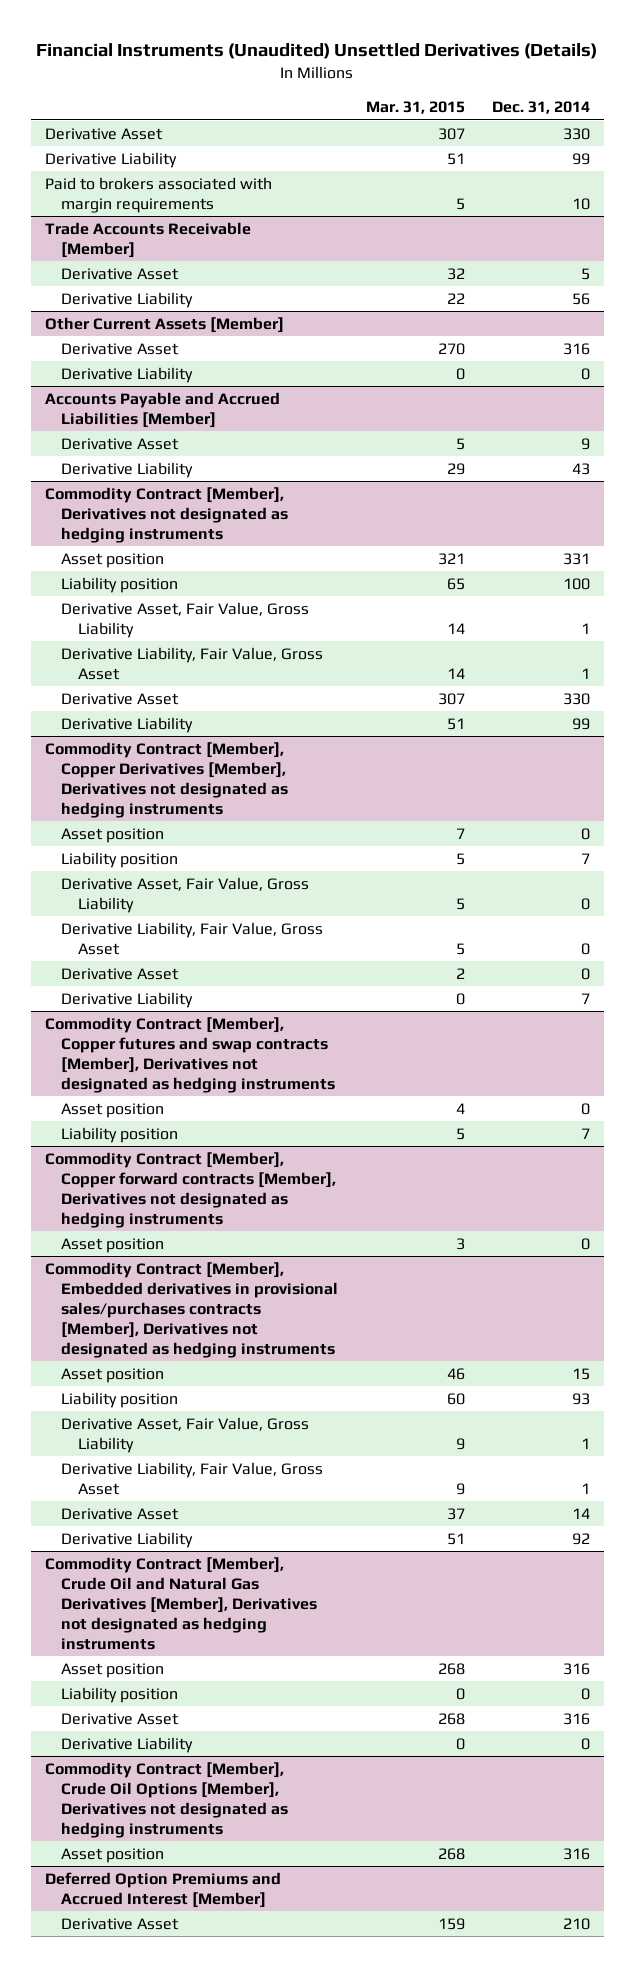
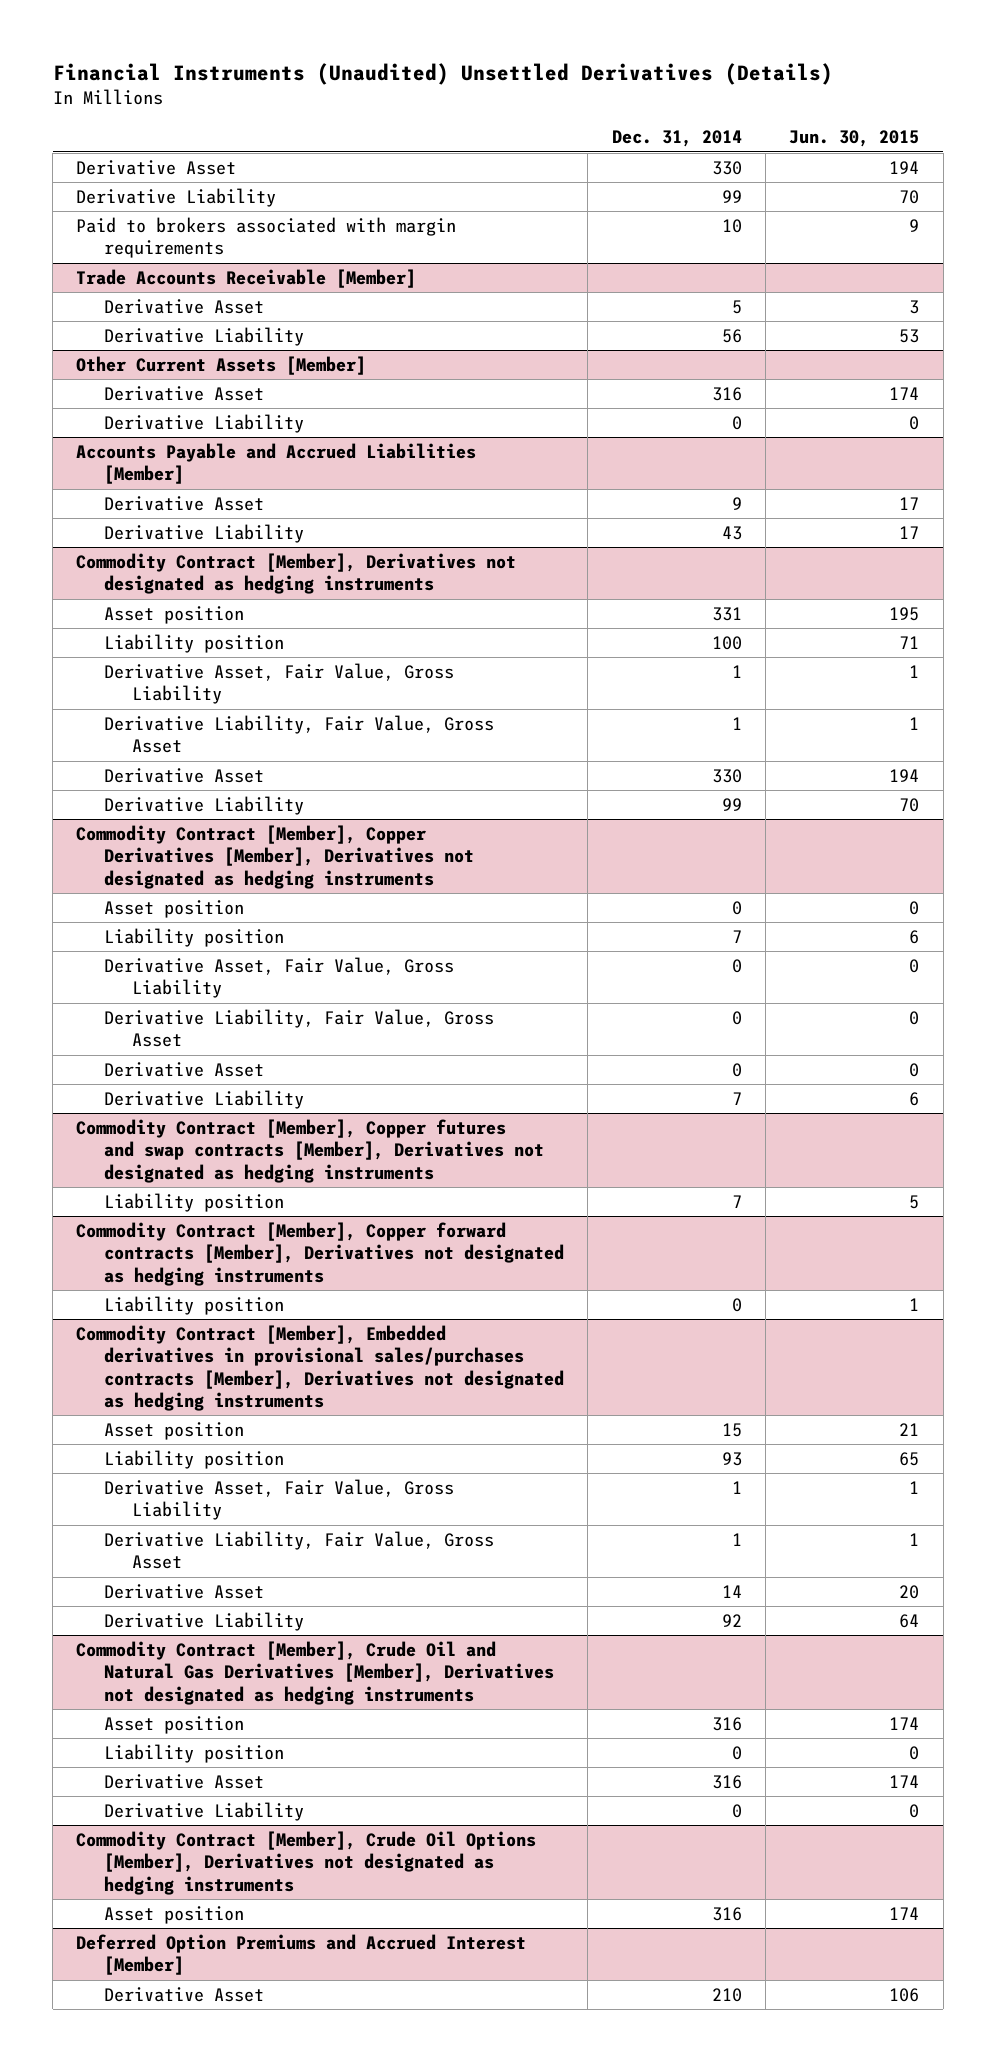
- | Mar. 31, 2015 | Dec. 31, 2014
+ | Dec. 31, 2014 | Jun. 30, 2015
@ Commodity Contract [Member], Copper futures and swap contracts [Member], Derivatives not designated as hedging instruments
- Asset position | 4 | 0
@ Commodity Contract [Member], Copper forward contracts [Member], Derivatives not designated as hedging instruments
- Asset position | 3 | 0
+ Liability position | 0 | 1

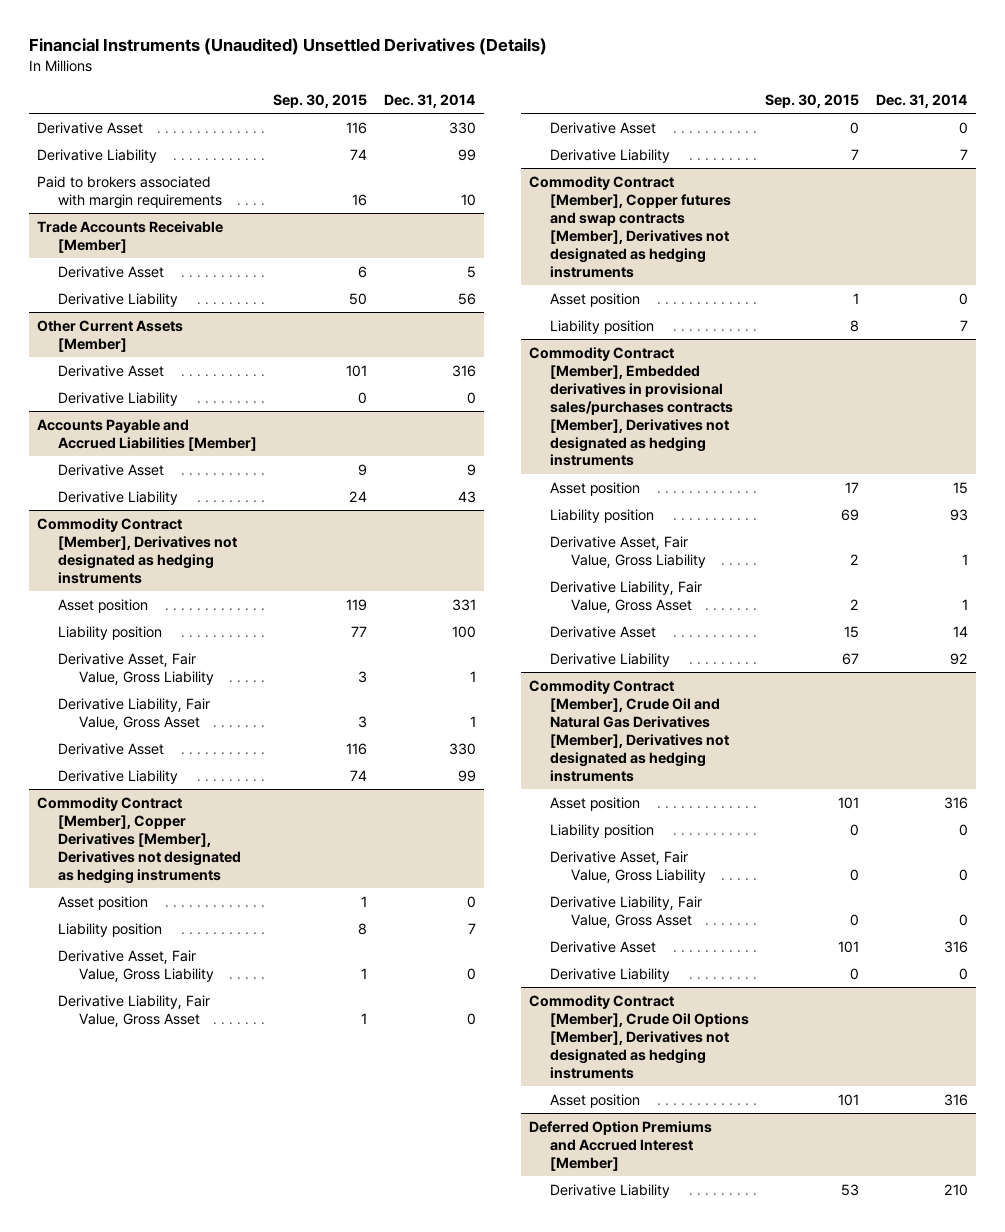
- | Dec. 31, 2014 | Jun. 30, 2015
+ | Sep. 30, 2015 | Dec. 31, 2014
@ Commodity Contract [Member], Copper futures and swap contracts [Member], Derivatives not designated as hedging instruments
+ Asset position | 1 | 0
- Commodity Contract [Member], Copper forward contracts [Member], Derivatives not designated as hedging instruments
- Liability position | 0 | 1
@ Commodity Contract [Member], Crude Oil and Natural Gas Derivatives [Member], Derivatives not designated as hedging instruments
+ Derivative Asset, Fair Value, Gross Liability | 0 | 0
+ Derivative Liability, Fair Value, Gross Asset | 0 | 0
@ Deferred Option Premiums and Accrued Interest [Member]
- Derivative Asset | 210 | 106
+ Derivative Liability | 53 | 210

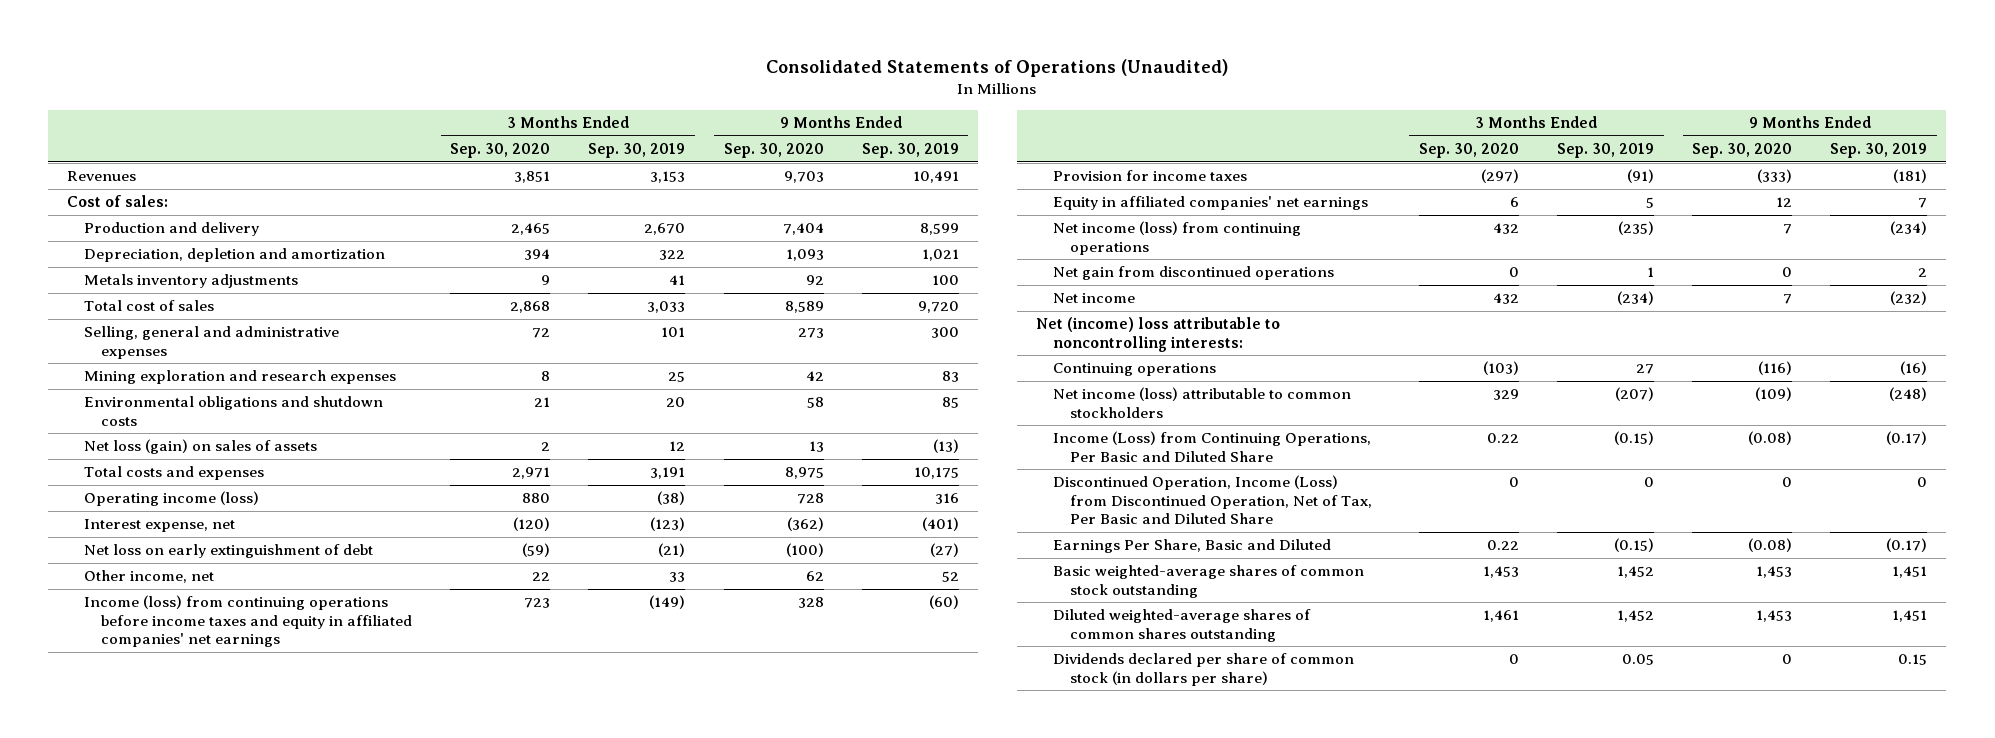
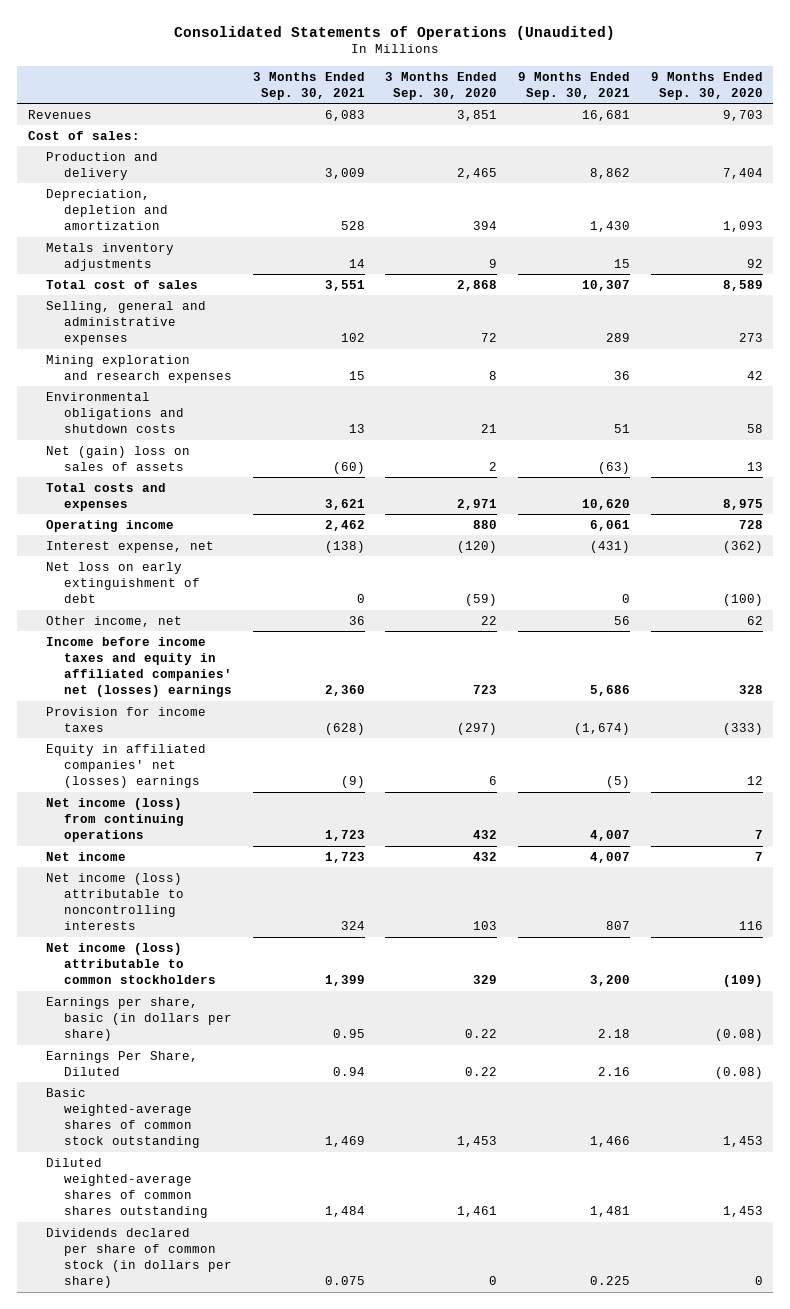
- | 3 Months Ended Sep. 30, 2020 | 3 Months Ended Sep. 30, 2019 | 9 Months Ended Sep. 30, 2020 | 9 Months Ended Sep. 30, 2019
+ | 3 Months Ended Sep. 30, 2021 | 3 Months Ended Sep. 30, 2020 | 9 Months Ended Sep. 30, 2021 | 9 Months Ended Sep. 30, 2020
- Net loss (gain) on sales of assets | 2 | 12 | 13 | (13)
+ Net (gain) loss on sales of assets | (60) | 2 | (63) | 13
- Operating income (loss) | 880 | (38) | 728 | 316
+ Operating income | 2,462 | 880 | 6,061 | 728
- Income (loss) from continuing operations before income taxes and equity in affiliated companies' net earnings | 723 | (149) | 328 | (60)
+ Income before income taxes and equity in affiliated companies' net (losses) earnings | 2,360 | 723 | 5,686 | 328
- Equity in affiliated companies' net earnings | 6 | 5 | 12 | 7
+ Equity in affiliated companies' net (losses) earnings | (9) | 6 | (5) | 12
- Net gain from discontinued operations | 0 | 1 | 0 | 2
- Net (income) loss attributable to noncontrolling interests:
- Continuing operations | (103) | 27 | (116) | (16)
+ Net income (loss) attributable to noncontrolling interests | 324 | 103 | 807 | 116
- Income (Loss) from Continuing Operations, Per Basic and Diluted Share | 0.22 | (0.15) | (0.08) | (0.17)
- Discontinued Operation, Income (Loss) from Discontinued Operation, Net of Tax, Per Basic and Diluted Share | 0 | 0 | 0 | 0
- Earnings Per Share, Basic and Diluted | 0.22 | (0.15) | (0.08) | (0.17)
+ Earnings per share, basic (in dollars per share) | 0.95 | 0.22 | 2.18 | (0.08)
+ Earnings Per Share, Diluted | 0.94 | 0.22 | 2.16 | (0.08)

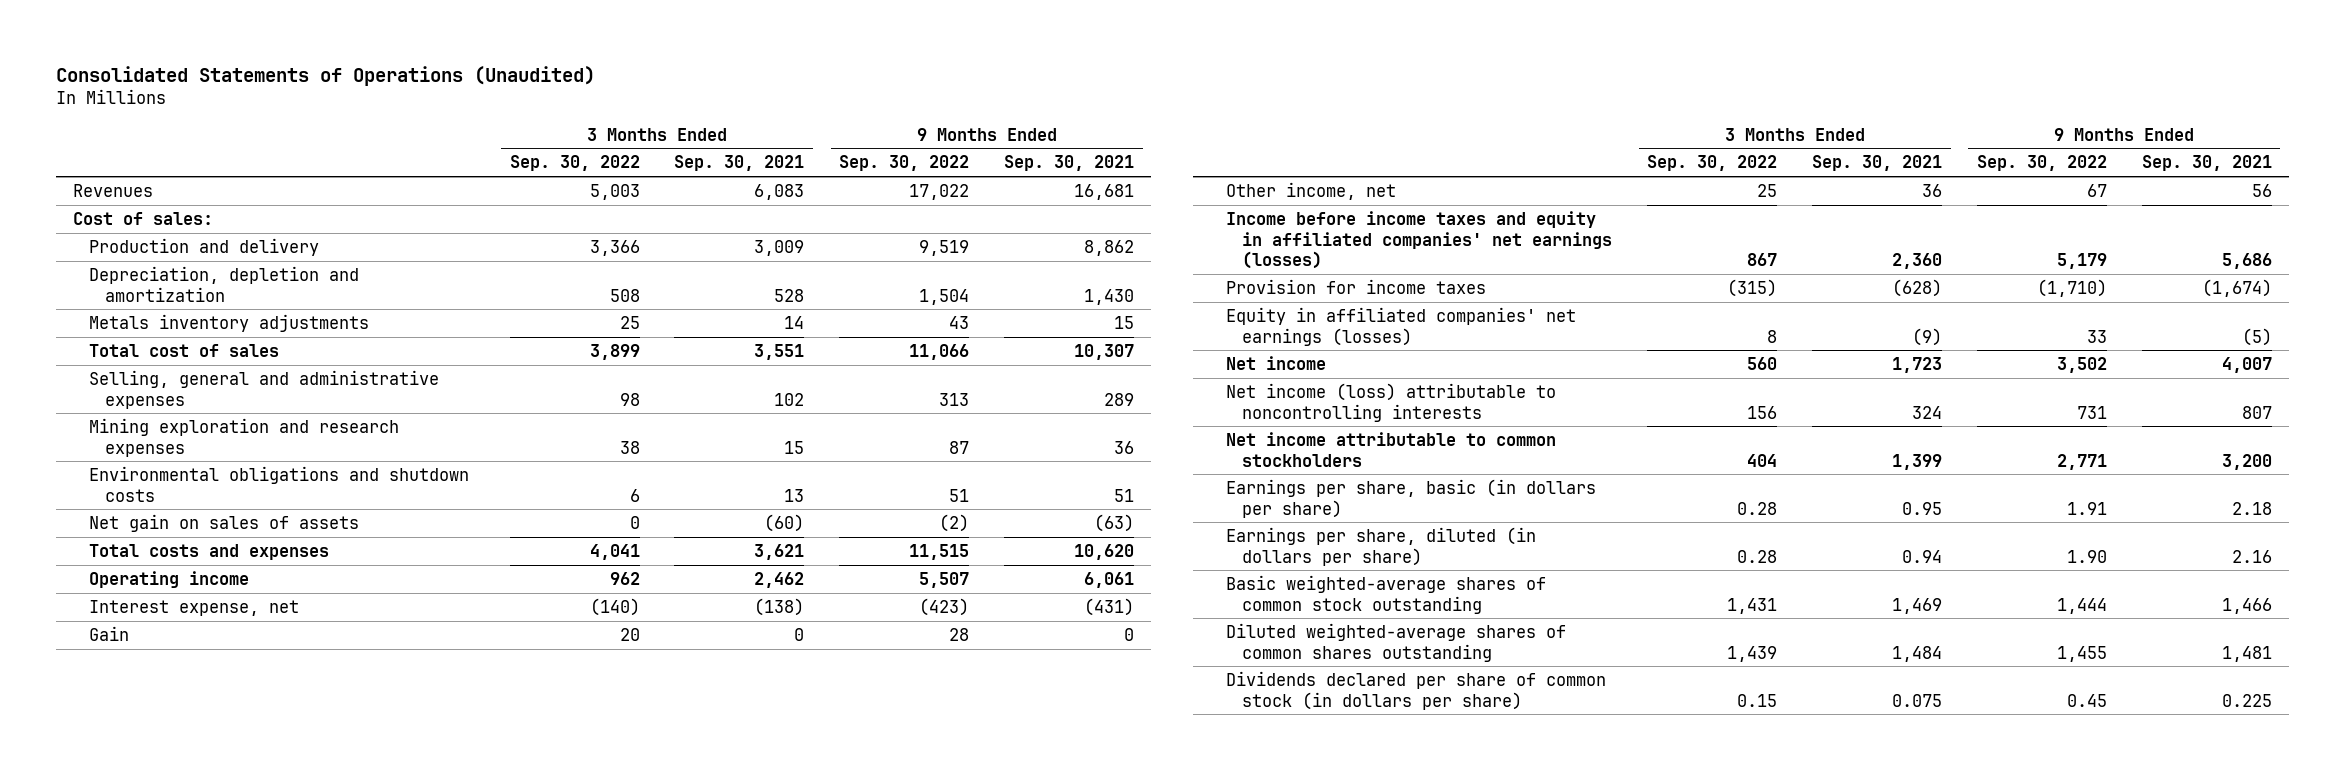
- | 3 Months Ended Sep. 30, 2021 | 3 Months Ended Sep. 30, 2020 | 9 Months Ended Sep. 30, 2021 | 9 Months Ended Sep. 30, 2020
+ | 3 Months Ended Sep. 30, 2022 | 3 Months Ended Sep. 30, 2021 | 9 Months Ended Sep. 30, 2022 | 9 Months Ended Sep. 30, 2021
- Net (gain) loss on sales of assets | (60) | 2 | (63) | 13
+ Net gain on sales of assets | 0 | (60) | (2) | (63)
- Net loss on early extinguishment of debt | 0 | (59) | 0 | (100)
+ Gain | 20 | 0 | 28 | 0
- Income before income taxes and equity in affiliated companies' net (losses) earnings | 2,360 | 723 | 5,686 | 328
+ Income before income taxes and equity in affiliated companies' net earnings (losses) | 867 | 2,360 | 5,179 | 5,686
- Equity in affiliated companies' net (losses) earnings | (9) | 6 | (5) | 12
- Net income (loss) from continuing operations | 1,723 | 432 | 4,007 | 7
+ Equity in affiliated companies' net earnings (losses) | 8 | (9) | 33 | (5)
- Net income (loss) attributable to common stockholders | 1,399 | 329 | 3,200 | (109)
+ Net income attributable to common stockholders | 404 | 1,399 | 2,771 | 3,200
- Earnings Per Share, Diluted | 0.94 | 0.22 | 2.16 | (0.08)
+ Earnings per share, diluted (in dollars per share) | 0.28 | 0.94 | 1.90 | 2.16

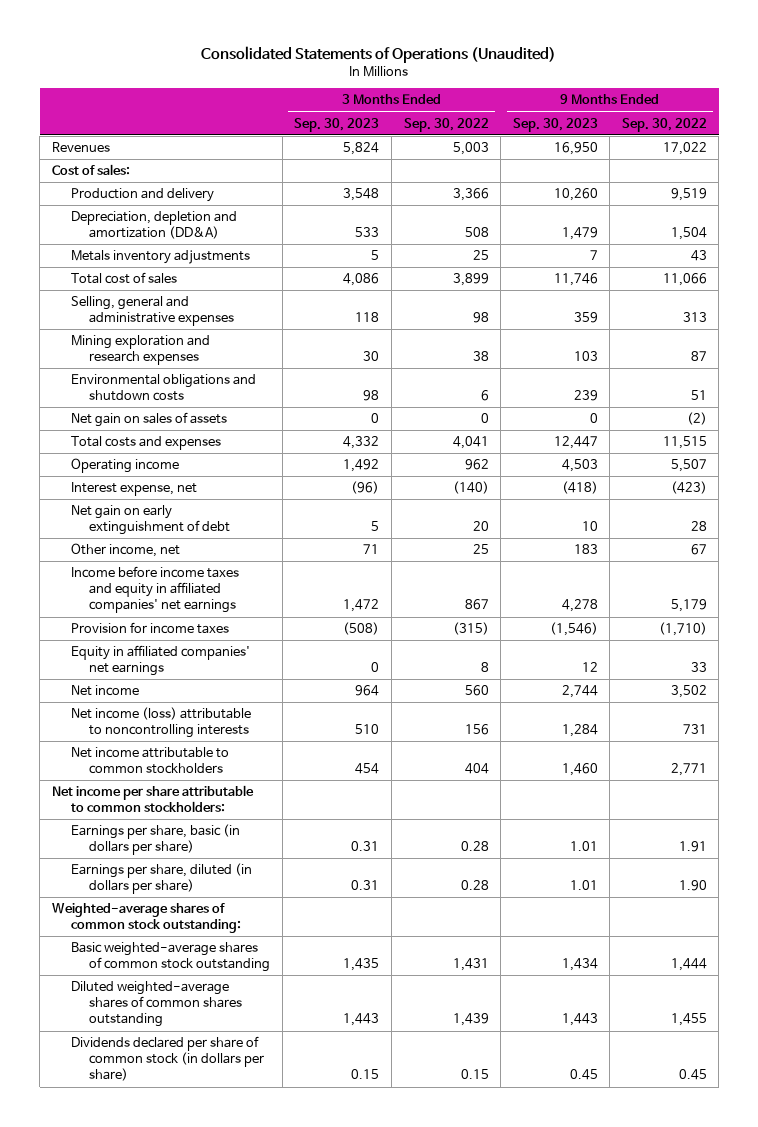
- | 3 Months Ended Sep. 30, 2022 | 3 Months Ended Sep. 30, 2021 | 9 Months Ended Sep. 30, 2022 | 9 Months Ended Sep. 30, 2021
+ | 3 Months Ended Sep. 30, 2023 | 3 Months Ended Sep. 30, 2022 | 9 Months Ended Sep. 30, 2023 | 9 Months Ended Sep. 30, 2022
- Depreciation, depletion and amortization | 508 | 528 | 1,504 | 1,430
+ Depreciation, depletion and amortization (DD&A) | 533 | 508 | 1,479 | 1,504
- Gain | 20 | 0 | 28 | 0
+ Net gain on early extinguishment of debt | 5 | 20 | 10 | 28
- Income before income taxes and equity in affiliated companies' net earnings (losses) | 867 | 2,360 | 5,179 | 5,686
+ Income before income taxes and equity in affiliated companies' net earnings | 1,472 | 867 | 4,278 | 5,179
- Equity in affiliated companies' net earnings (losses) | 8 | (9) | 33 | (5)
+ Equity in affiliated companies' net earnings | 0 | 8 | 12 | 33
+ Net income per share attributable to common stockholders:
+ Weighted-average shares of common stock outstanding:

